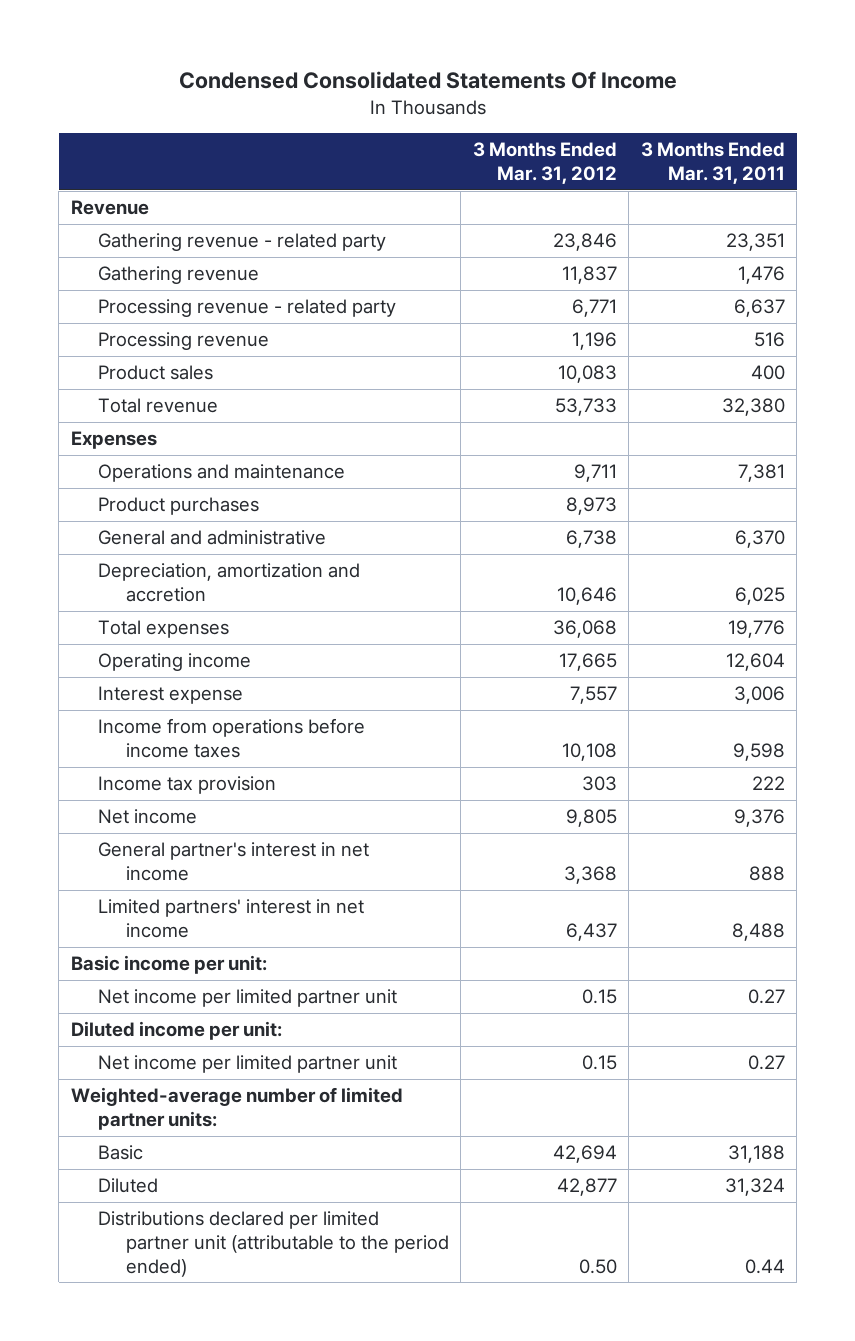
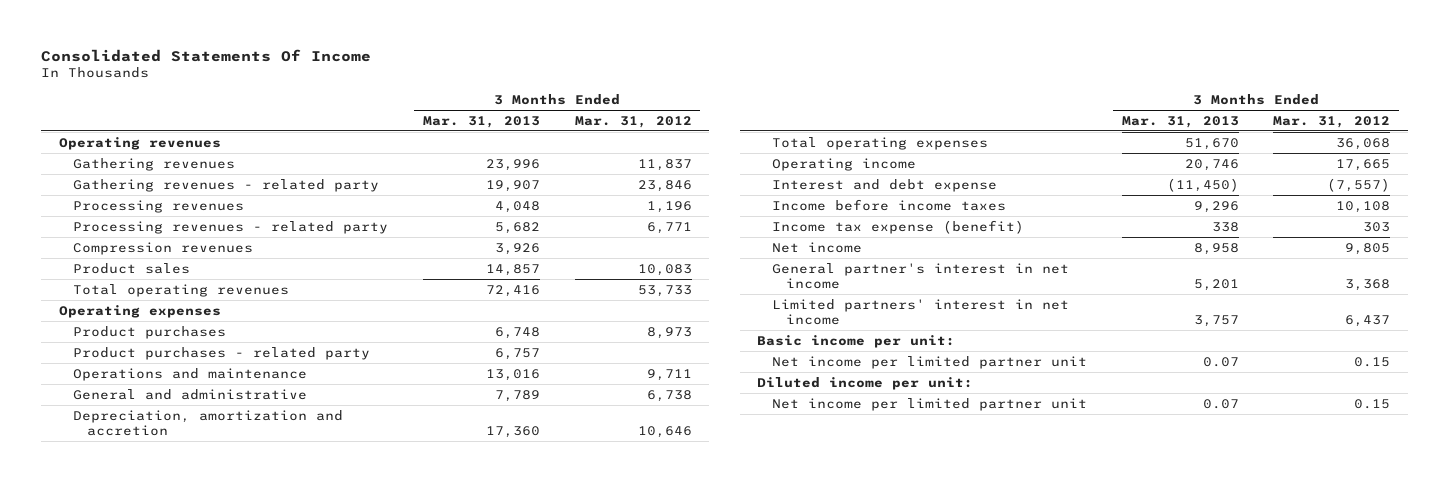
- Condensed Consolidated Statements Of Income
+ Consolidated Statements Of Income
- | 3 Months Ended Mar. 31, 2012 | 3 Months Ended Mar. 31, 2011
+ | 3 Months Ended Mar. 31, 2013 | 3 Months Ended Mar. 31, 2012
- Revenue
- Gathering revenue - related party | 23,846 | 23,351
- Gathering revenue | 11,837 | 1,476
- Processing revenue - related party | 6,771 | 6,637
- Processing revenue | 1,196 | 516
+ Operating revenues
+ Gathering revenues | 23,996 | 11,837
+ Gathering revenues - related party | 19,907 | 23,846
+ Processing revenues | 4,048 | 1,196
+ Processing revenues - related party | 5,682 | 6,771
+ Compression revenues | 3,926 |
- Total revenue | 53,733 | 32,380
- Expenses
+ Total operating revenues | 72,416 | 53,733
+ Operating expenses
+ Product purchases - related party | 6,757 |
moved down: Operations and maintenance | 13,016 | 9,711
- Total expenses | 36,068 | 19,776
+ Total operating expenses | 51,670 | 36,068
- Interest expense | 7,557 | 3,006
- Income from operations before income taxes | 10,108 | 9,598
- Income tax provision | 303 | 222
+ Interest and debt expense | (11,450) | (7,557)
+ Income before income taxes | 9,296 | 10,108
+ Income tax expense (benefit) | 338 | 303
- Weighted-average number of limited partner units:
- Basic | 42,694 | 31,188
- Diluted | 42,877 | 31,324
- Distributions declared per limited partner unit (attributable to the period ended) | 0.50 | 0.44

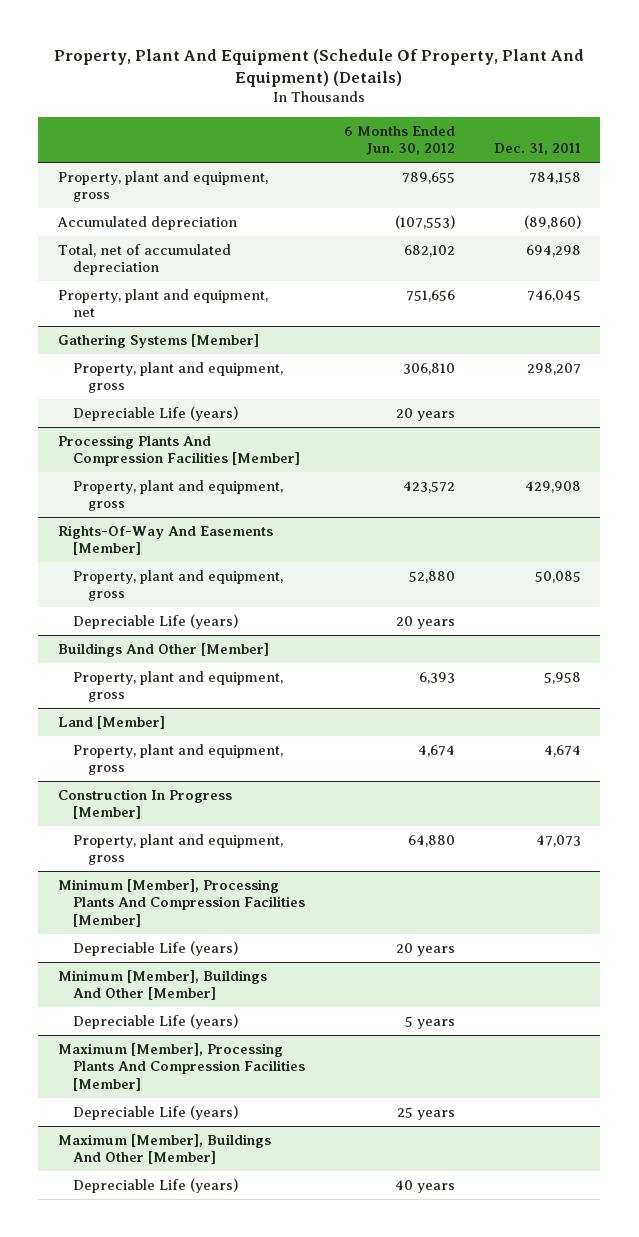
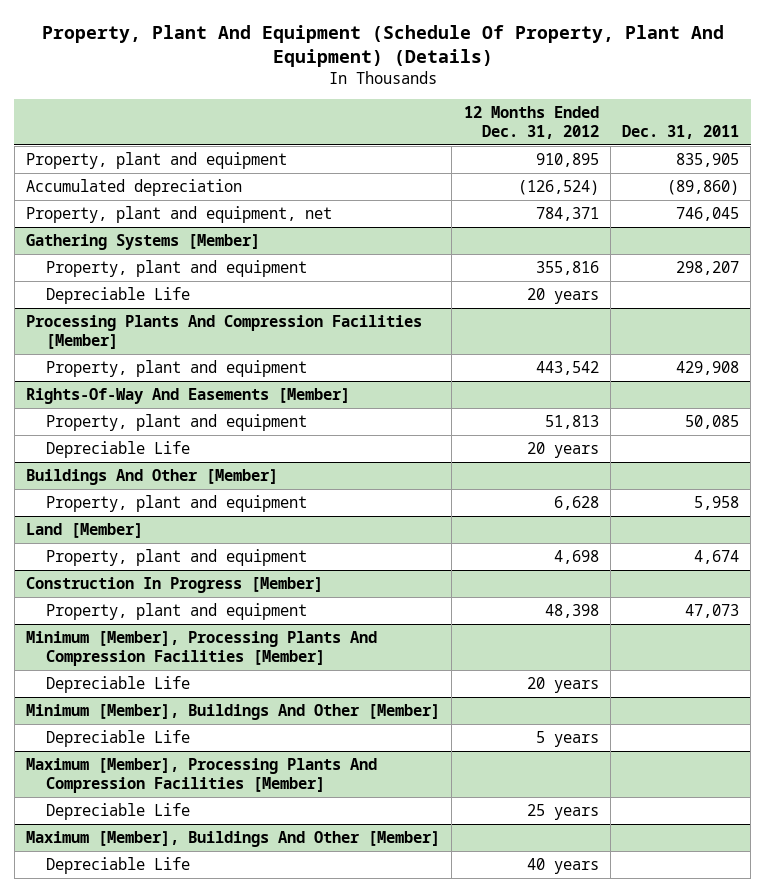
- | 6 Months Ended Jun. 30, 2012 | Dec. 31, 2011
+ | 12 Months Ended Dec. 31, 2012 | Dec. 31, 2011
- Property, plant and equipment, gross | 789,655 | 784,158
+ Property, plant and equipment | 910,895 | 835,905
- Total, net of accumulated depreciation | 682,102 | 694,298
@ Gathering Systems [Member]
- Property, plant and equipment, gross | 306,810 | 298,207
- Depreciable Life (years) | 20 years |
+ Property, plant and equipment | 355,816 | 298,207
+ Depreciable Life | 20 years |
@ Processing Plants And Compression Facilities [Member]
- Property, plant and equipment, gross | 423,572 | 429,908
+ Property, plant and equipment | 443,542 | 429,908
@ Rights-Of-Way And Easements [Member]
- Property, plant and equipment, gross | 52,880 | 50,085
- Depreciable Life (years) | 20 years |
+ Property, plant and equipment | 51,813 | 50,085
+ Depreciable Life | 20 years |
@ Buildings And Other [Member]
- Property, plant and equipment, gross | 6,393 | 5,958
+ Property, plant and equipment | 6,628 | 5,958
@ Land [Member]
- Property, plant and equipment, gross | 4,674 | 4,674
+ Property, plant and equipment | 4,698 | 4,674
@ Construction In Progress [Member]
- Property, plant and equipment, gross | 64,880 | 47,073
+ Property, plant and equipment | 48,398 | 47,073
@ Minimum [Member], Processing Plants And Compression Facilities [Member]
- Depreciable Life (years) | 20 years |
+ Depreciable Life | 20 years |
@ Minimum [Member], Buildings And Other [Member]
- Depreciable Life (years) | 5 years |
+ Depreciable Life | 5 years |
@ Maximum [Member], Processing Plants And Compression Facilities [Member]
- Depreciable Life (years) | 25 years |
+ Depreciable Life | 25 years |
@ Maximum [Member], Buildings And Other [Member]
- Depreciable Life (years) | 40 years |
+ Depreciable Life | 40 years |

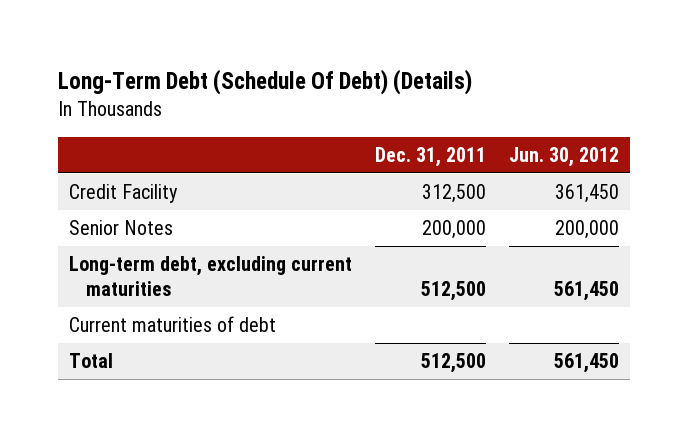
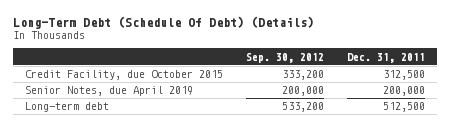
- | Dec. 31, 2011 | Jun. 30, 2012
+ | Sep. 30, 2012 | Dec. 31, 2011
- Credit Facility | 312,500 | 361,450
- Senior Notes | 200,000 | 200,000
- Long-term debt, excluding current maturities | 512,500 | 561,450
- Current maturities of debt
- Total | 512,500 | 561,450
+ Credit Facility, due October 2015 | 333,200 | 312,500
+ Senior Notes, due April 2019 | 200,000 | 200,000
+ Long-term debt | 533,200 | 512,500

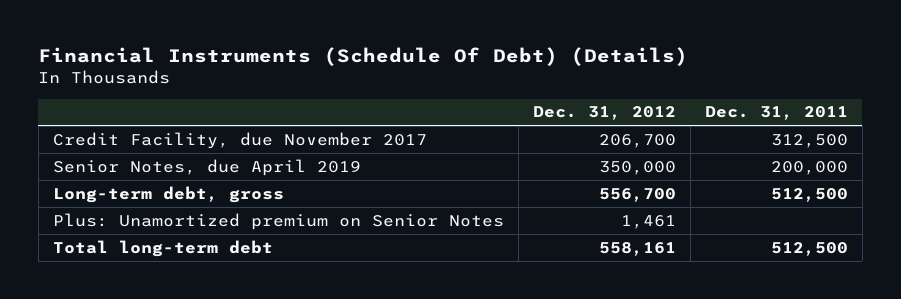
- Long-Term Debt (Schedule Of Debt) (Details)
+ Financial Instruments (Schedule Of Debt) (Details)
- | Sep. 30, 2012 | Dec. 31, 2011
+ | Dec. 31, 2012 | Dec. 31, 2011
- Credit Facility, due October 2015 | 333,200 | 312,500
+ Credit Facility, due November 2017 | 206,700 | 312,500
- Long-term debt | 533,200 | 512,500
+ Long-term debt, gross | 556,700 | 512,500
+ Plus: Unamortized premium on Senior Notes | 1,461 |
+ Total long-term debt | 558,161 | 512,500

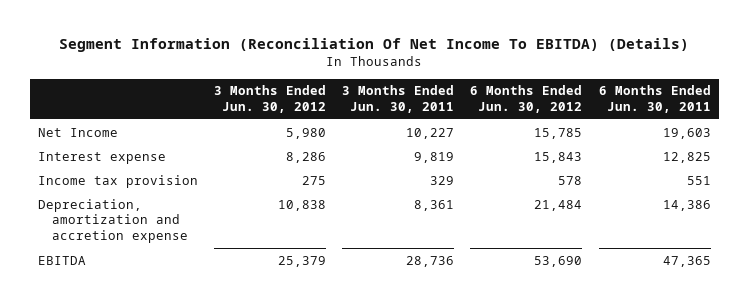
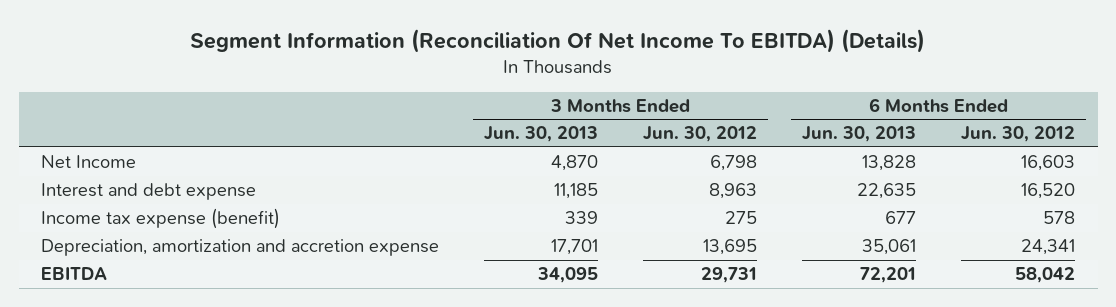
- | 3 Months Ended Jun. 30, 2012 | 3 Months Ended Jun. 30, 2011 | 6 Months Ended Jun. 30, 2012 | 6 Months Ended Jun. 30, 2011
+ | 3 Months Ended Jun. 30, 2013 | 3 Months Ended Jun. 30, 2012 | 6 Months Ended Jun. 30, 2013 | 6 Months Ended Jun. 30, 2012
- Net Income | 5,980 | 10,227 | 15,785 | 19,603
- Interest expense | 8,286 | 9,819 | 15,843 | 12,825
- Income tax provision | 275 | 329 | 578 | 551
- Depreciation, amortization and accretion expense | 10,838 | 8,361 | 21,484 | 14,386
- EBITDA | 25,379 | 28,736 | 53,690 | 47,365
+ Net Income | 4,870 | 6,798 | 13,828 | 16,603
+ Interest and debt expense | 11,185 | 8,963 | 22,635 | 16,520
+ Income tax expense (benefit) | 339 | 275 | 677 | 578
+ Depreciation, amortization and accretion expense | 17,701 | 13,695 | 35,061 | 24,341
+ EBITDA | 34,095 | 29,731 | 72,201 | 58,042

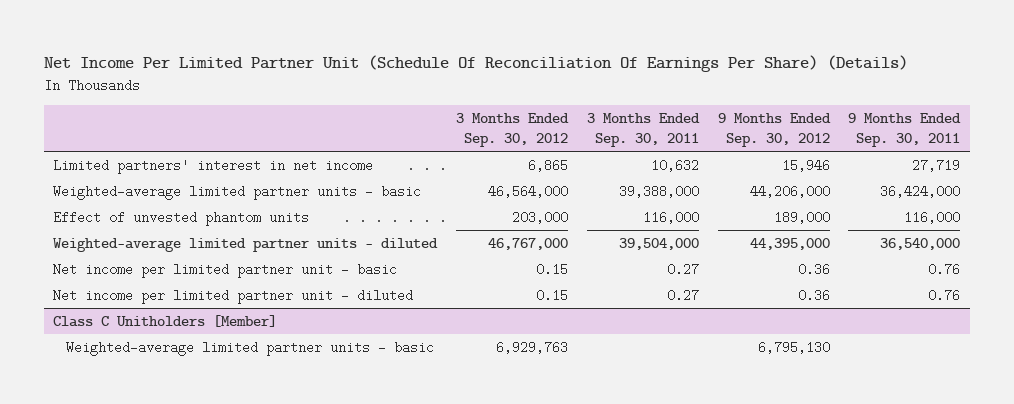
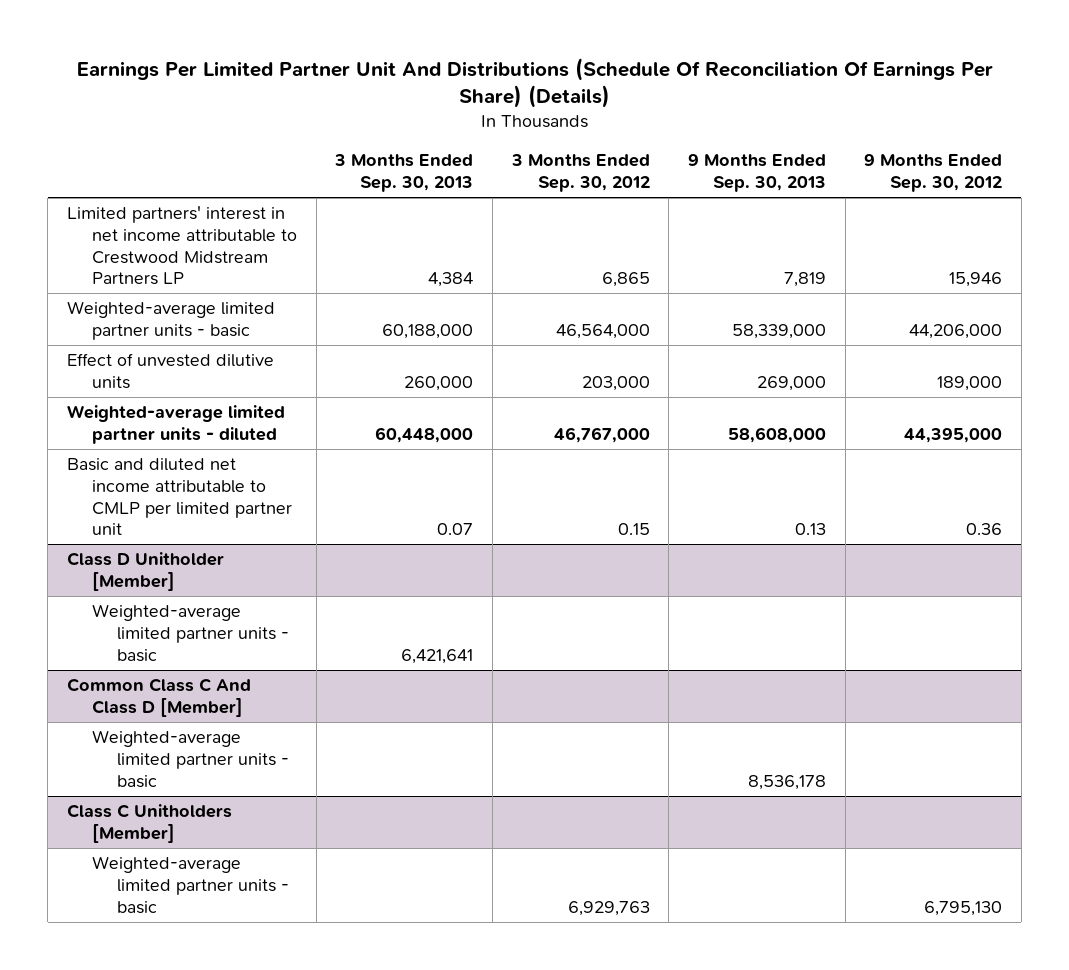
- Net Income Per Limited Partner Unit (Schedule Of Reconciliation Of Earnings Per Share) (Details)
+ Earnings Per Limited Partner Unit And Distributions (Schedule Of Reconciliation Of Earnings Per Share) (Details)
- | 3 Months Ended Sep. 30, 2012 | 3 Months Ended Sep. 30, 2011 | 9 Months Ended Sep. 30, 2012 | 9 Months Ended Sep. 30, 2011
+ | 3 Months Ended Sep. 30, 2013 | 3 Months Ended Sep. 30, 2012 | 9 Months Ended Sep. 30, 2013 | 9 Months Ended Sep. 30, 2012
- Limited partners' interest in net income | 6,865 | 10,632 | 15,946 | 27,719
+ Limited partners' interest in net income attributable to Crestwood Midstream Partners LP | 4,384 | 6,865 | 7,819 | 15,946
- Effect of unvested phantom units | 203,000 | 116,000 | 189,000 | 116,000
+ Effect of unvested dilutive units | 260,000 | 203,000 | 269,000 | 189,000
- Net income per limited partner unit - basic | 0.15 | 0.27 | 0.36 | 0.76
- Net income per limited partner unit - diluted | 0.15 | 0.27 | 0.36 | 0.76
+ Basic and diluted net income attributable to CMLP per limited partner unit | 0.07 | 0.15 | 0.13 | 0.36
+ Class D Unitholder [Member]
+ Weighted-average limited partner units - basic | 6,421,641 | | |
+ Common Class C And Class D [Member]
+ Weighted-average limited partner units - basic | | | 8,536,178 |

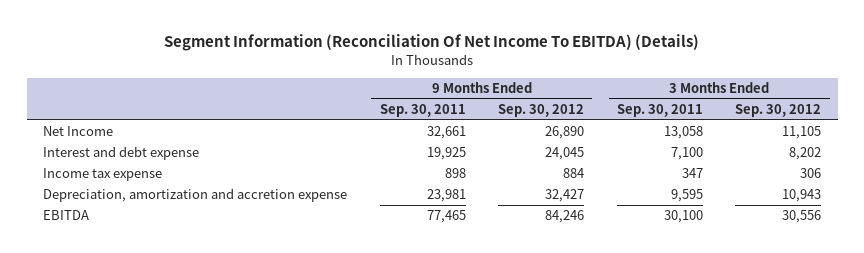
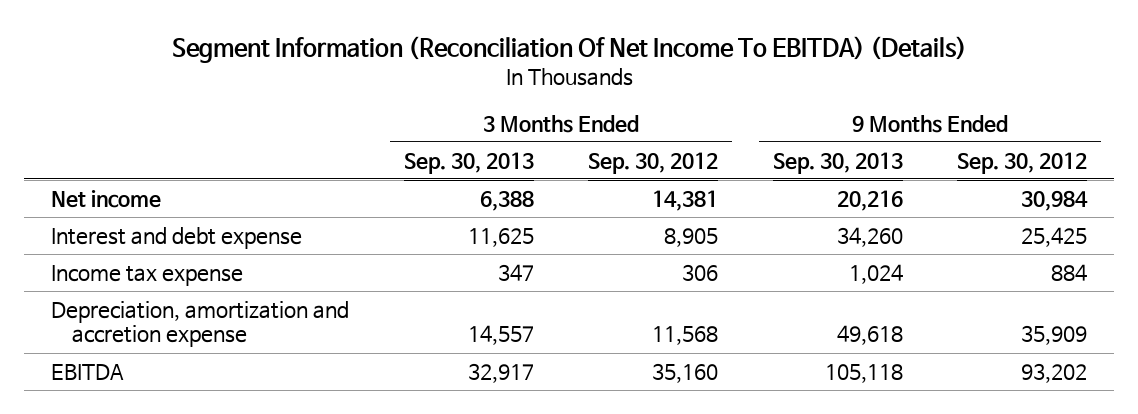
- | 9 Months Ended Sep. 30, 2011 | 9 Months Ended Sep. 30, 2012 | 3 Months Ended Sep. 30, 2011 | 3 Months Ended Sep. 30, 2012
+ | 3 Months Ended Sep. 30, 2013 | 3 Months Ended Sep. 30, 2012 | 9 Months Ended Sep. 30, 2013 | 9 Months Ended Sep. 30, 2012
- Net Income | 32,661 | 26,890 | 13,058 | 11,105
- Interest and debt expense | 19,925 | 24,045 | 7,100 | 8,202
+ Net income | 6,388 | 14,381 | 20,216 | 30,984
+ Interest and debt expense | 11,625 | 8,905 | 34,260 | 25,425
- Depreciation, amortization and accretion expense | 23,981 | 32,427 | 9,595 | 10,943
- EBITDA | 77,465 | 84,246 | 30,100 | 30,556
+ Depreciation, amortization and accretion expense | 14,557 | 11,568 | 49,618 | 35,909
+ EBITDA | 32,917 | 35,160 | 105,118 | 93,202

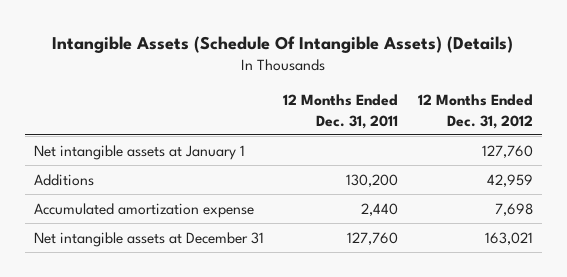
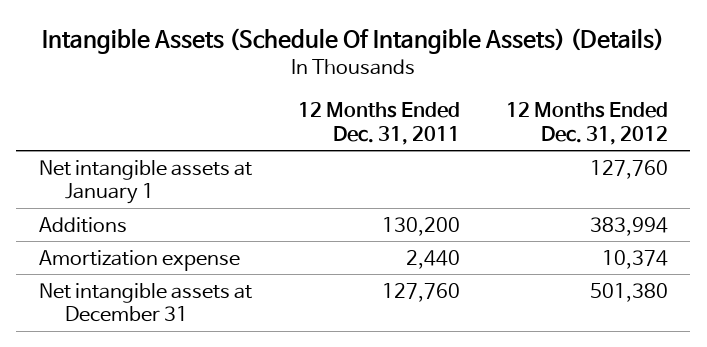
- Additions | 130,200 | 42,959
- Accumulated amortization expense | 2,440 | 7,698
- Net intangible assets at December 31 | 127,760 | 163,021
+ Additions | 130,200 | 383,994
+ Amortization expense | 2,440 | 10,374
+ Net intangible assets at December 31 | 127,760 | 501,380

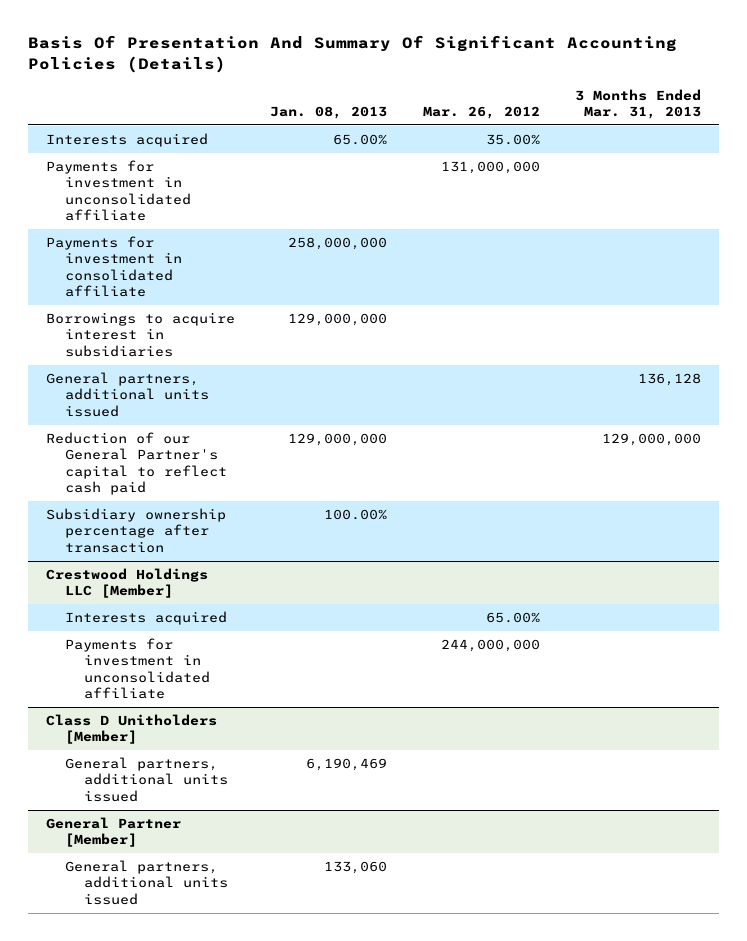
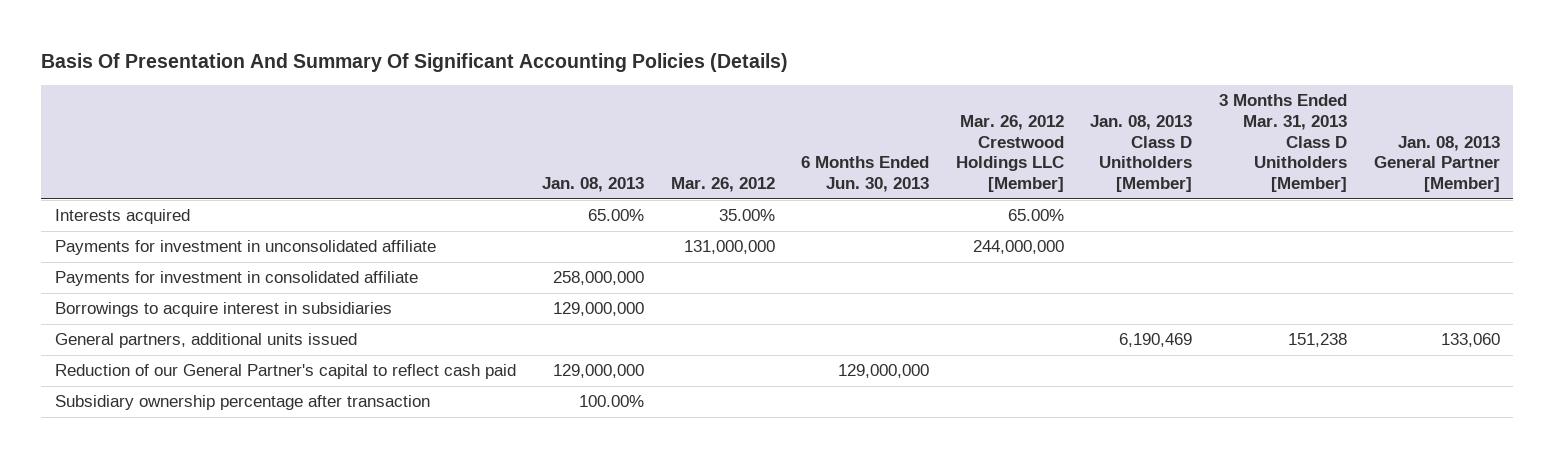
- | Jan. 08, 2013 | Mar. 26, 2012 | 3 Months Ended Mar. 31, 2013
+ | Jan. 08, 2013 | Mar. 26, 2012 | 6 Months Ended Jun. 30, 2013 | Mar. 26, 2012 Crestwood Holdings LLC [Member] | Jan. 08, 2013 Class D Unitholders [Member] | 3 Months Ended Mar. 31, 2013 Class D Unitholders [Member] | Jan. 08, 2013 General Partner [Member]
- Crestwood Holdings LLC [Member]
- Interests acquired | | 65.00% |
- Payments for investment in unconsolidated affiliate | | 244,000,000 |
- Class D Unitholders [Member]
- General partners, additional units issued | 6,190,469 | |
- General Partner [Member]
- General partners, additional units issued | 133,060 | |

